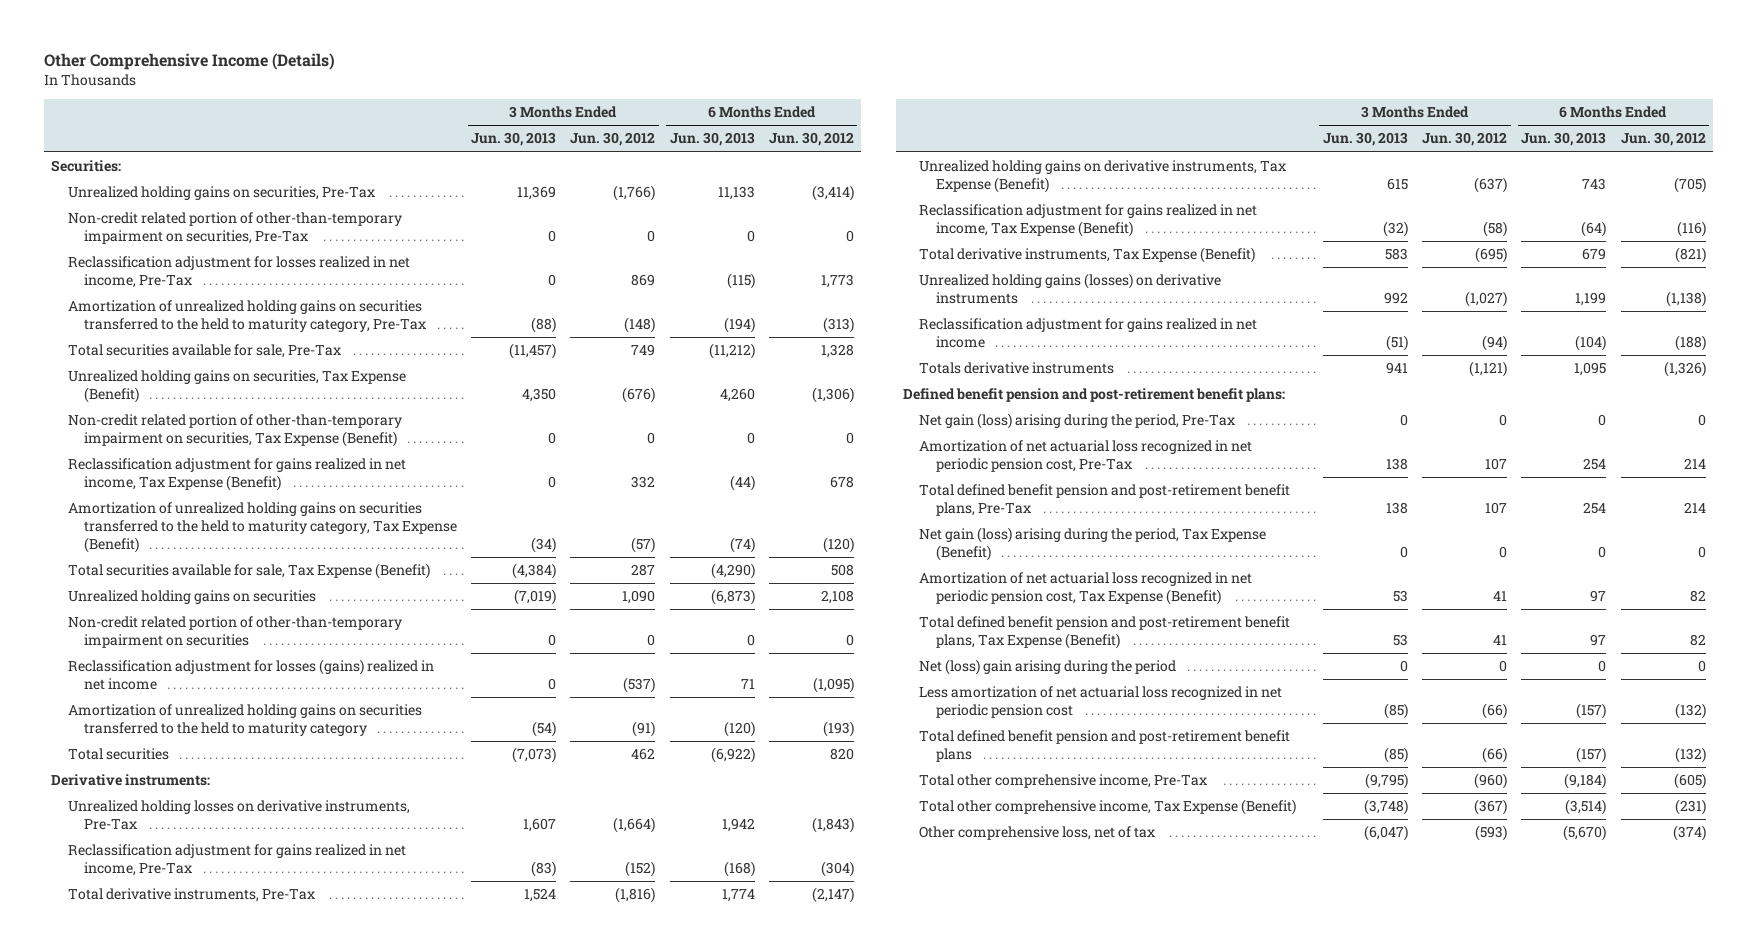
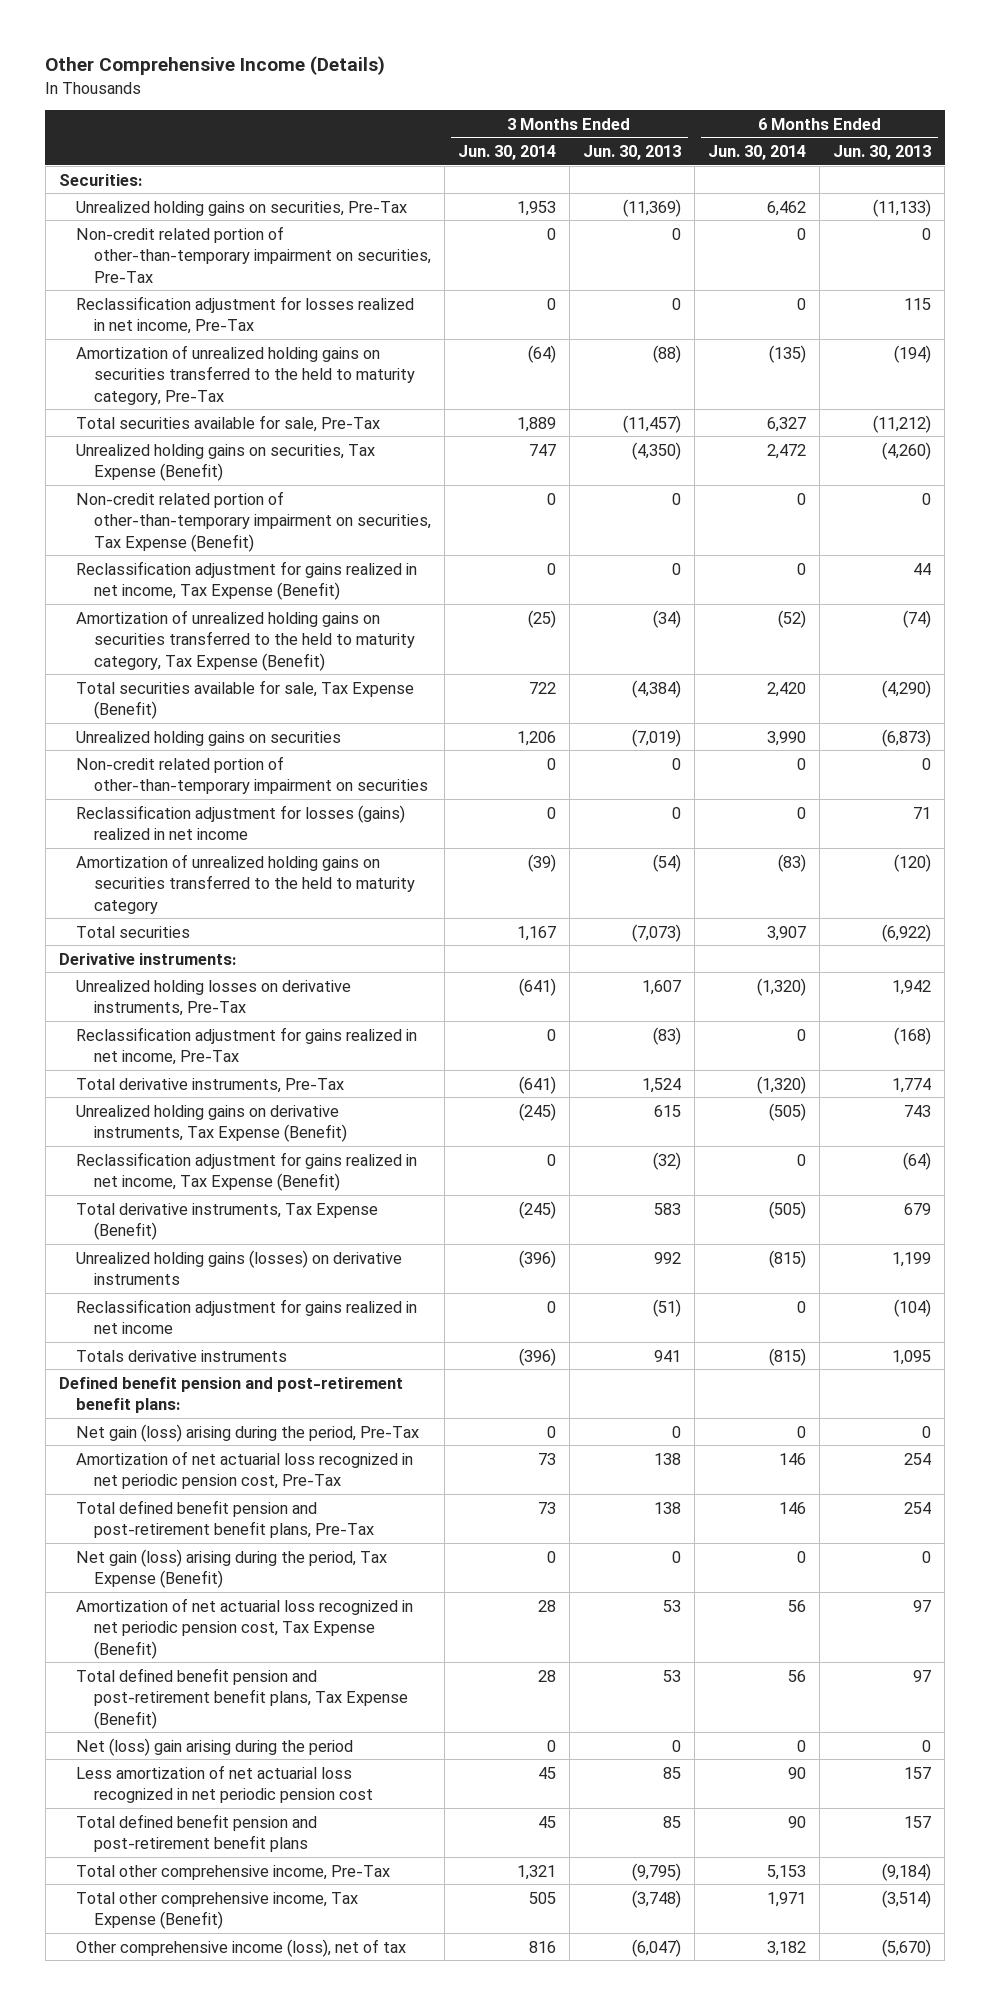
- | 3 Months Ended Jun. 30, 2013 | 3 Months Ended Jun. 30, 2012 | 6 Months Ended Jun. 30, 2013 | 6 Months Ended Jun. 30, 2012
+ | 3 Months Ended Jun. 30, 2014 | 3 Months Ended Jun. 30, 2013 | 6 Months Ended Jun. 30, 2014 | 6 Months Ended Jun. 30, 2013
- Unrealized holding gains on securities, Pre-Tax | 11,369 | (1,766) | 11,133 | (3,414)
+ Unrealized holding gains on securities, Pre-Tax | 1,953 | (11,369) | 6,462 | (11,133)
- Reclassification adjustment for losses realized in net income, Pre-Tax | 0 | 869 | (115) | 1,773
+ Reclassification adjustment for losses realized in net income, Pre-Tax | 0 | 0 | 0 | 115
- Unrealized holding gains on securities, Tax Expense (Benefit) | 4,350 | (676) | 4,260 | (1,306)
+ Unrealized holding gains on securities, Tax Expense (Benefit) | 747 | (4,350) | 2,472 | (4,260)
- Reclassification adjustment for gains realized in net income, Tax Expense (Benefit) | 0 | 332 | (44) | 678
+ Reclassification adjustment for gains realized in net income, Tax Expense (Benefit) | 0 | 0 | 0 | 44
- Less amortization of net actuarial loss recognized in net periodic pension cost | (85) | (66) | (157) | (132)
- Total defined benefit pension and post-retirement benefit plans | (85) | (66) | (157) | (132)
+ Less amortization of net actuarial loss recognized in net periodic pension cost | 45 | 85 | 90 | 157
+ Total defined benefit pension and post-retirement benefit plans | 45 | 85 | 90 | 157
- Other comprehensive loss, net of tax | (6,047) | (593) | (5,670) | (374)
+ Other comprehensive income (loss), net of tax | 816 | (6,047) | 3,182 | (5,670)

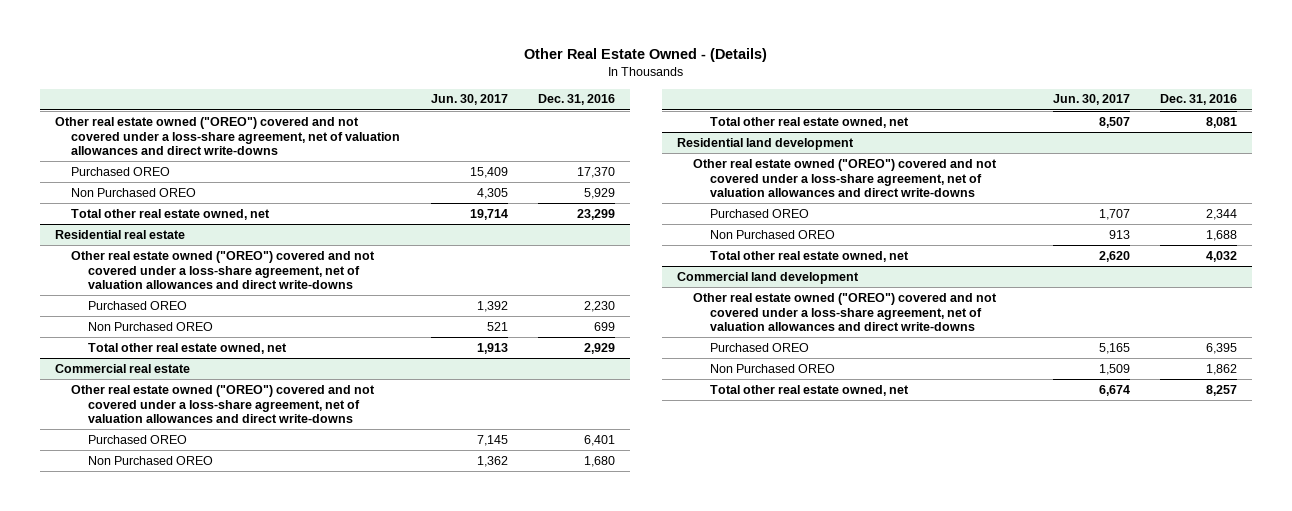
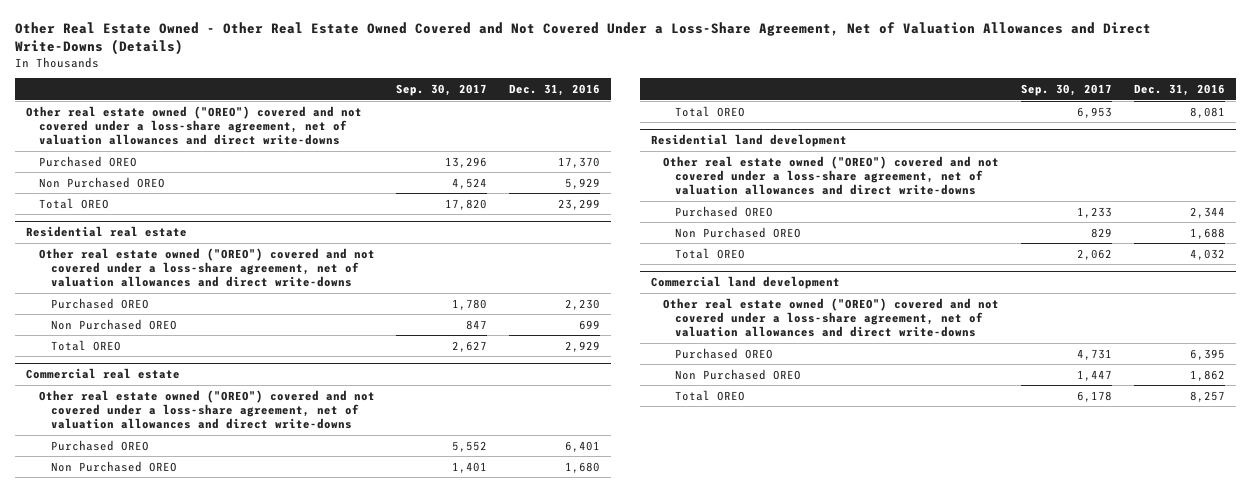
- Other Real Estate Owned - (Details)
+ Other Real Estate Owned - Other Real Estate Owned Covered and Not Covered Under a Loss-Share Agreement, Net of Valuation Allowances and Direct Write-Downs (Details)
- | Jun. 30, 2017 | Dec. 31, 2016
+ | Sep. 30, 2017 | Dec. 31, 2016
- Total other real estate owned, net | 19,714 | 23,299
+ Total OREO | 17,820 | 23,299
@ Residential real estate
- Total other real estate owned, net | 1,913 | 2,929
+ Total OREO | 2,627 | 2,929
@ Commercial real estate
- Total other real estate owned, net | 8,507 | 8,081
+ Total OREO | 6,953 | 8,081
@ Residential land development
- Total other real estate owned, net | 2,620 | 4,032
+ Total OREO | 2,062 | 4,032
@ Commercial land development
- Total other real estate owned, net | 6,674 | 8,257
+ Total OREO | 6,178 | 8,257

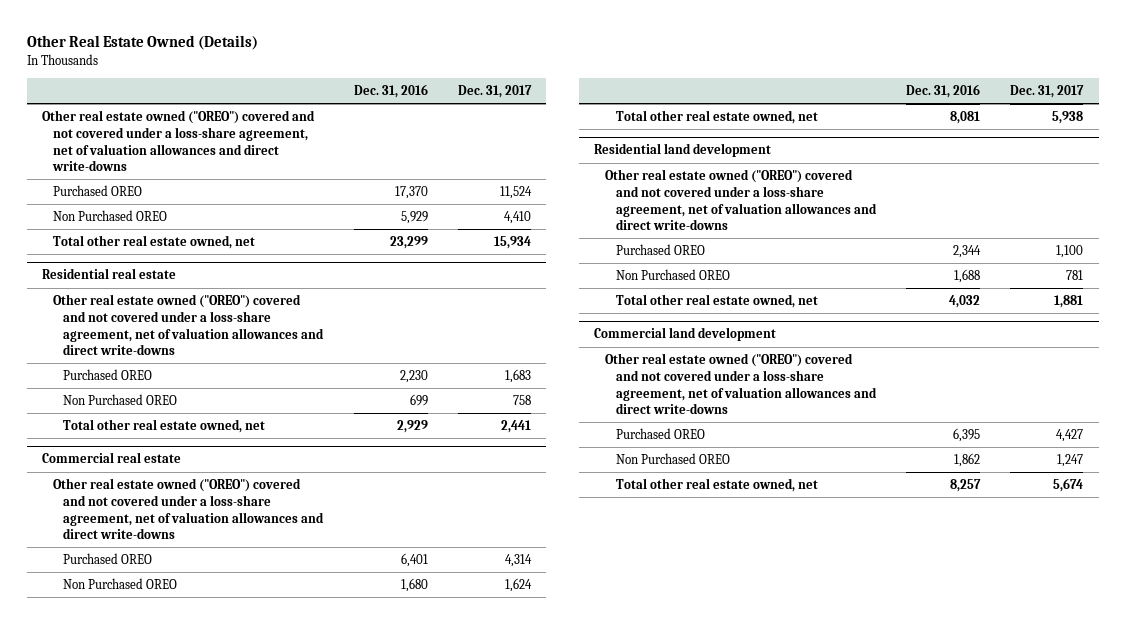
- Other Real Estate Owned - Other Real Estate Owned Covered and Not Covered Under a Loss-Share Agreement, Net of Valuation Allowances and Direct Write-Downs (Details)
+ Other Real Estate Owned (Details)
- | Sep. 30, 2017 | Dec. 31, 2016
+ | Dec. 31, 2016 | Dec. 31, 2017
- Total OREO | 17,820 | 23,299
+ Total other real estate owned, net | 23,299 | 15,934
@ Residential real estate
- Total OREO | 2,627 | 2,929
+ Total other real estate owned, net | 2,929 | 2,441
@ Commercial real estate
- Total OREO | 6,953 | 8,081
+ Total other real estate owned, net | 8,081 | 5,938
@ Residential land development
- Total OREO | 2,062 | 4,032
+ Total other real estate owned, net | 4,032 | 1,881
@ Commercial land development
- Total OREO | 6,178 | 8,257
+ Total other real estate owned, net | 8,257 | 5,674

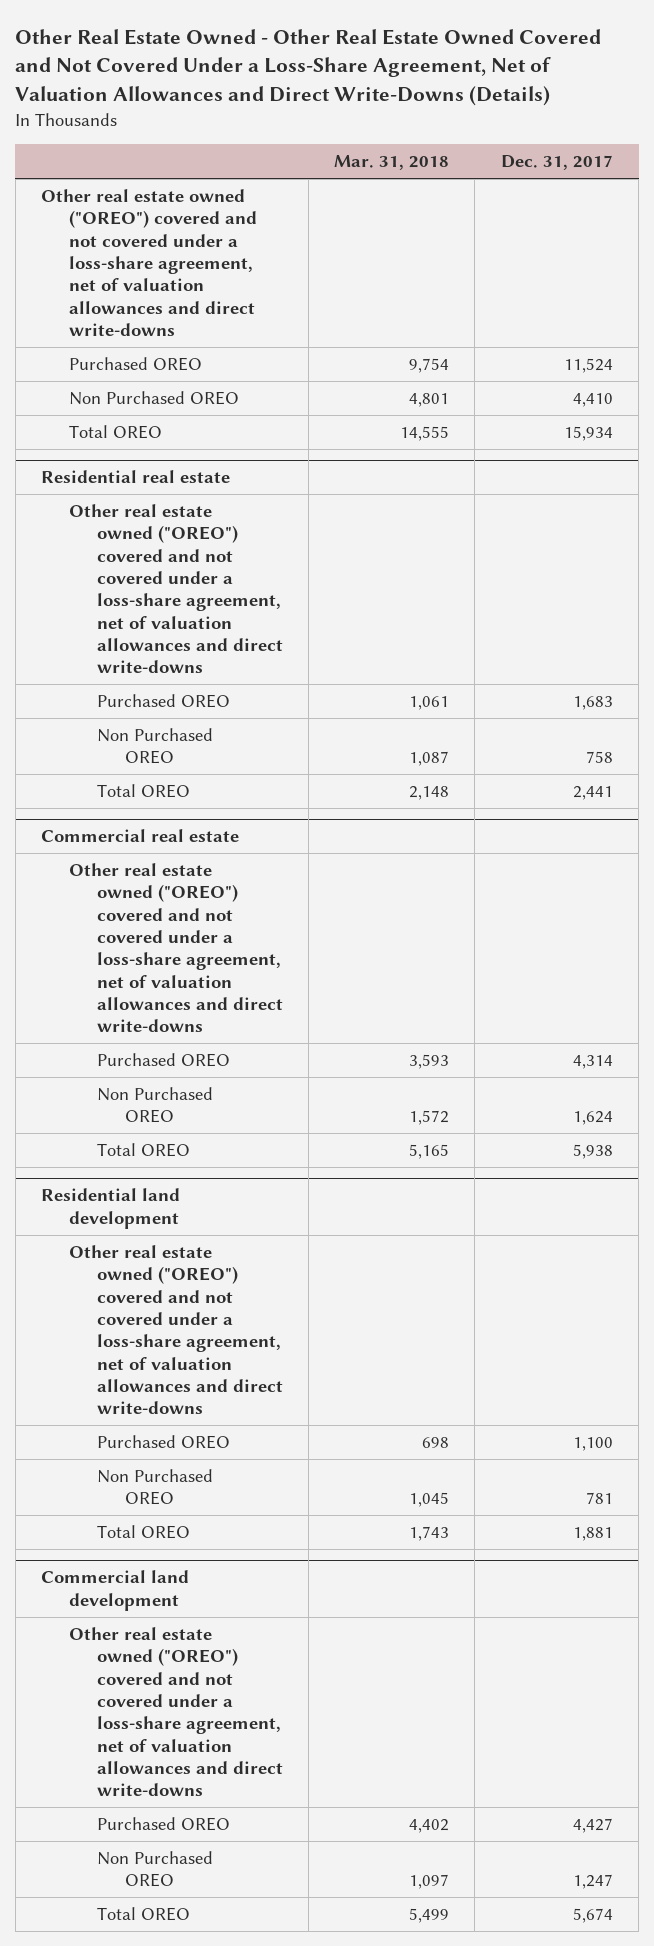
- Other Real Estate Owned (Details)
+ Other Real Estate Owned - Other Real Estate Owned Covered and Not Covered Under a Loss-Share Agreement, Net of Valuation Allowances and Direct Write-Downs (Details)
- | Dec. 31, 2016 | Dec. 31, 2017
+ | Mar. 31, 2018 | Dec. 31, 2017
- Total other real estate owned, net | 23,299 | 15,934
+ Total OREO | 14,555 | 15,934
@ Residential real estate
- Total other real estate owned, net | 2,929 | 2,441
+ Total OREO | 2,148 | 2,441
@ Commercial real estate
- Total other real estate owned, net | 8,081 | 5,938
+ Total OREO | 5,165 | 5,938
@ Residential land development
- Total other real estate owned, net | 4,032 | 1,881
+ Total OREO | 1,743 | 1,881
@ Commercial land development
- Total other real estate owned, net | 8,257 | 5,674
+ Total OREO | 5,499 | 5,674

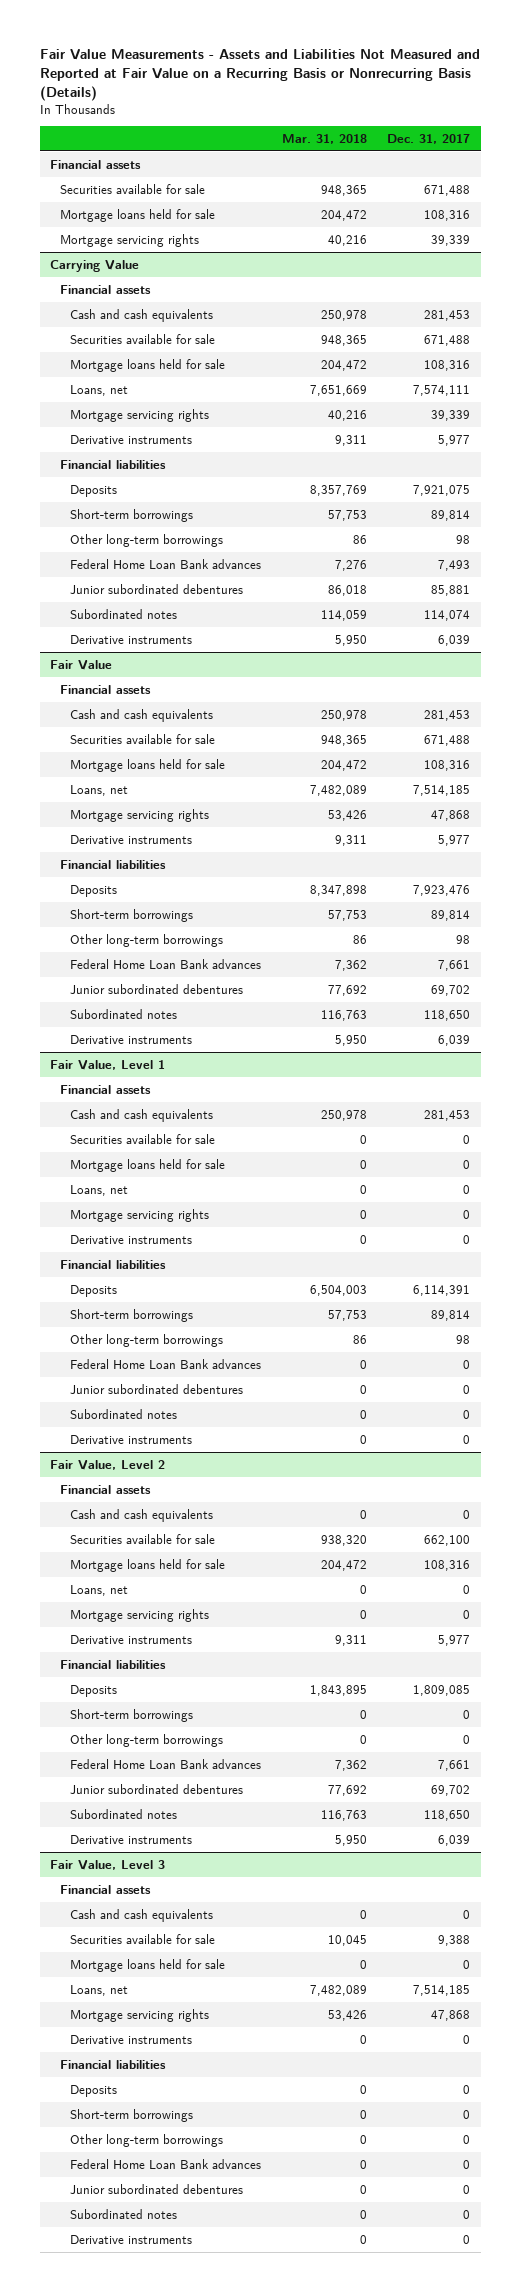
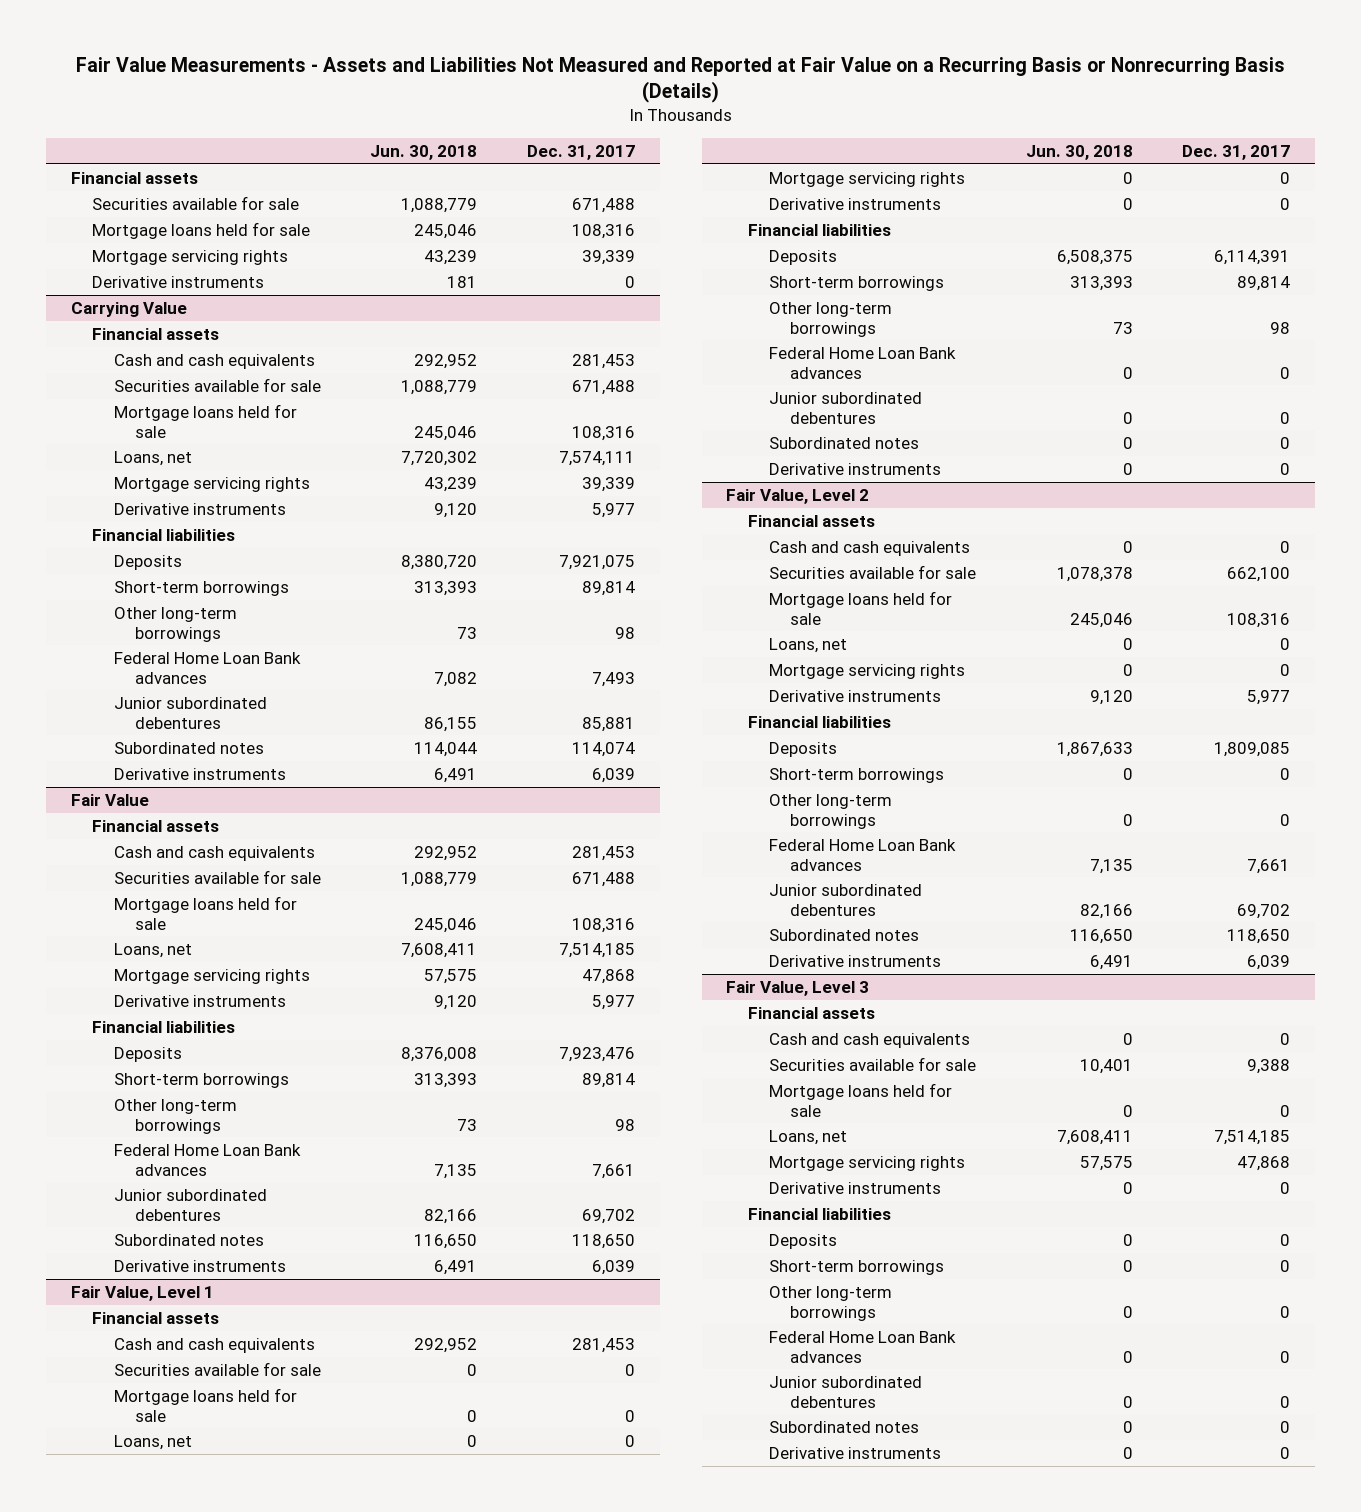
- | Mar. 31, 2018 | Dec. 31, 2017
+ | Jun. 30, 2018 | Dec. 31, 2017
+ Derivative instruments | 181 | 0

